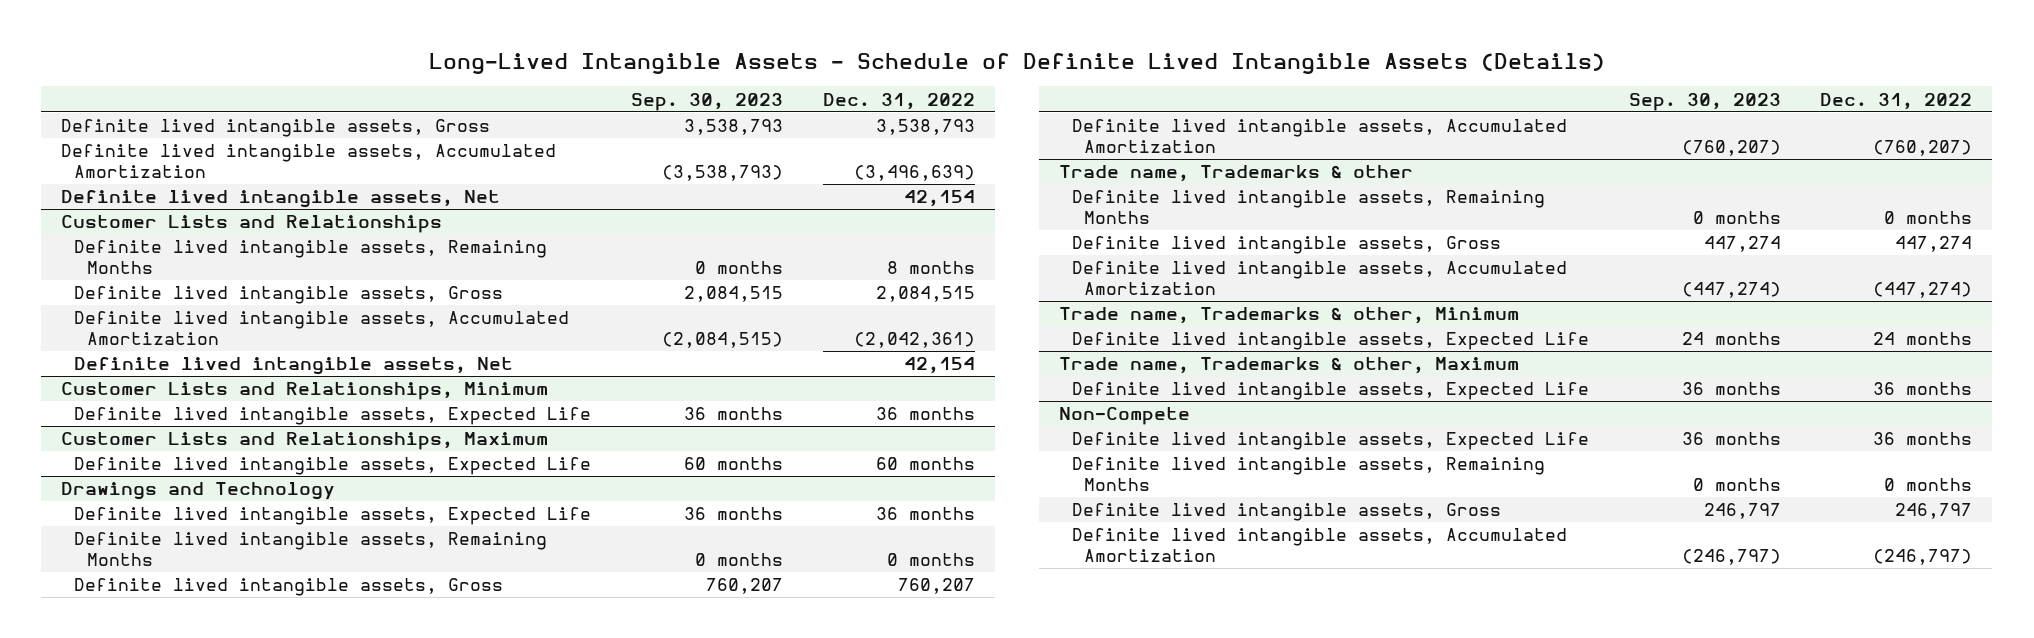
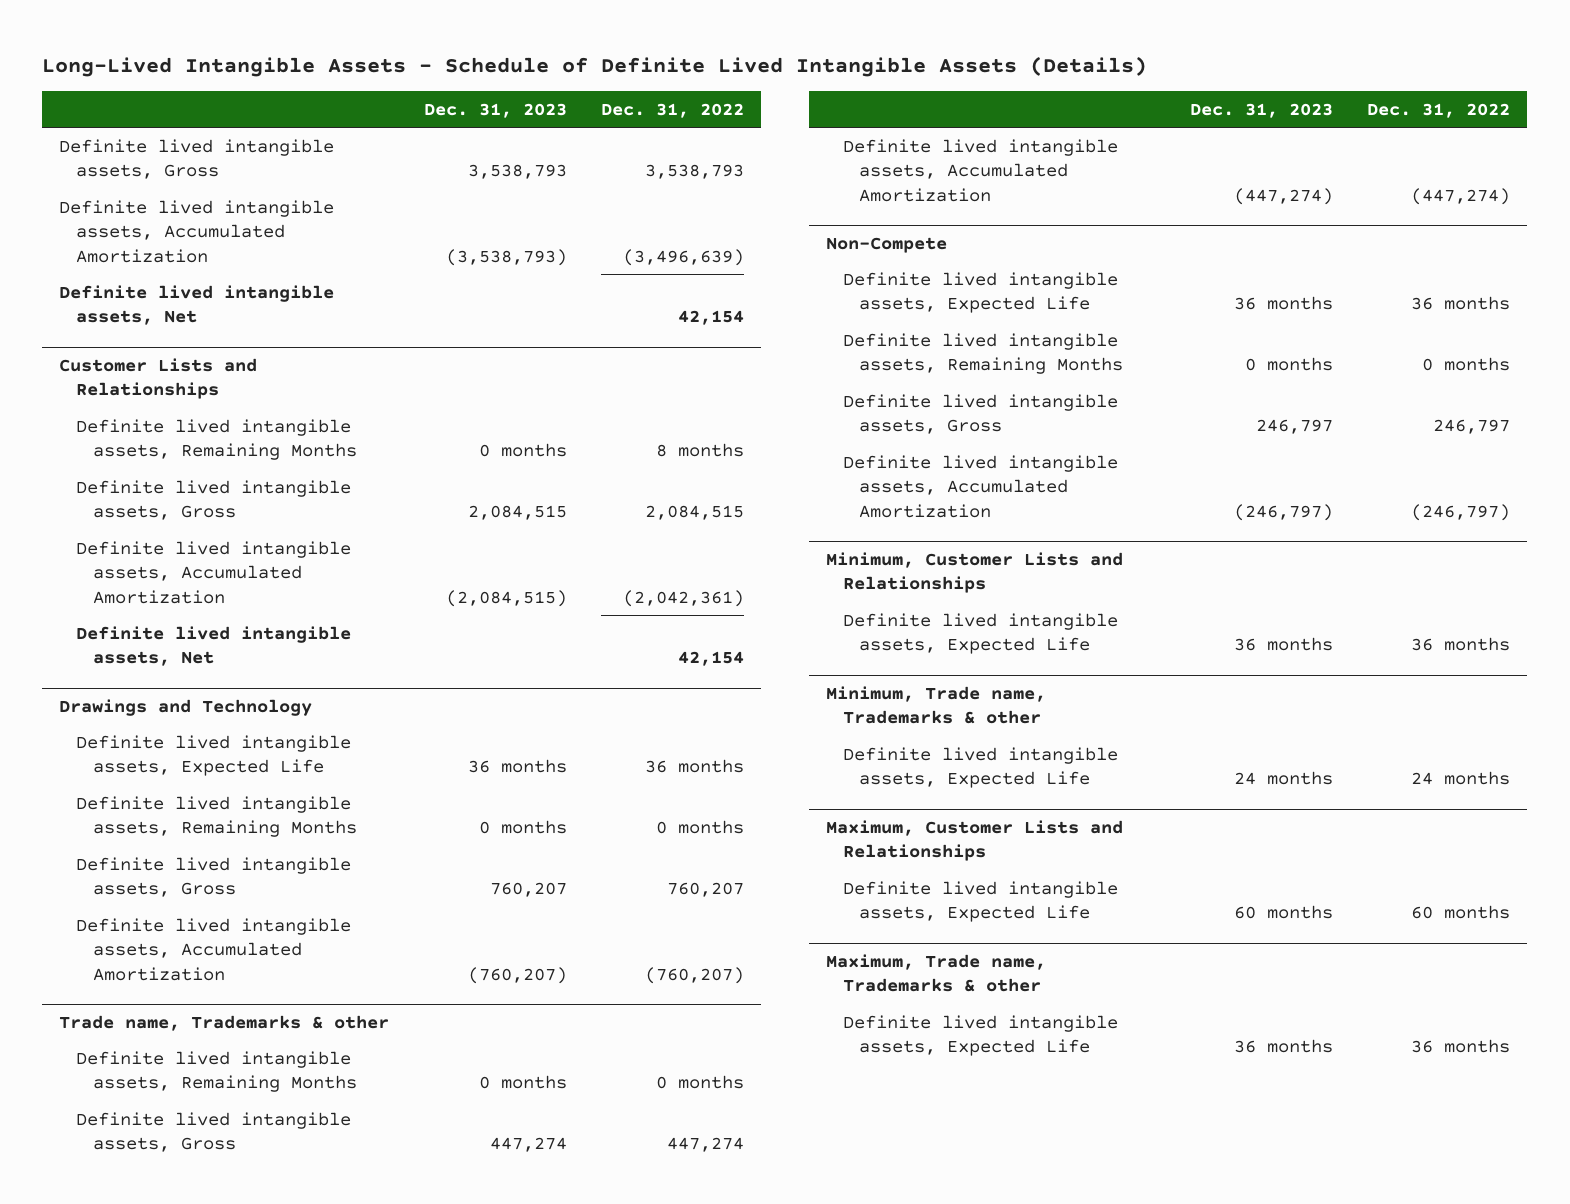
- | Sep. 30, 2023 | Dec. 31, 2022
+ | Dec. 31, 2023 | Dec. 31, 2022
- Customer Lists and Relationships, Minimum
- Definite lived intangible assets, Expected Life | 36 months | 36 months
- Customer Lists and Relationships, Maximum
- Definite lived intangible assets, Expected Life | 60 months | 60 months
- Trade name, Trademarks & other, Minimum
- Definite lived intangible assets, Expected Life | 24 months | 24 months
- Trade name, Trademarks & other, Maximum
- Definite lived intangible assets, Expected Life | 36 months | 36 months
+ Minimum, Customer Lists and Relationships
+ Definite lived intangible assets, Expected Life | 36 months | 36 months
+ Minimum, Trade name, Trademarks & other
+ Definite lived intangible assets, Expected Life | 24 months | 24 months
+ Maximum, Customer Lists and Relationships
+ Definite lived intangible assets, Expected Life | 60 months | 60 months
+ Maximum, Trade name, Trademarks & other
+ Definite lived intangible assets, Expected Life | 36 months | 36 months

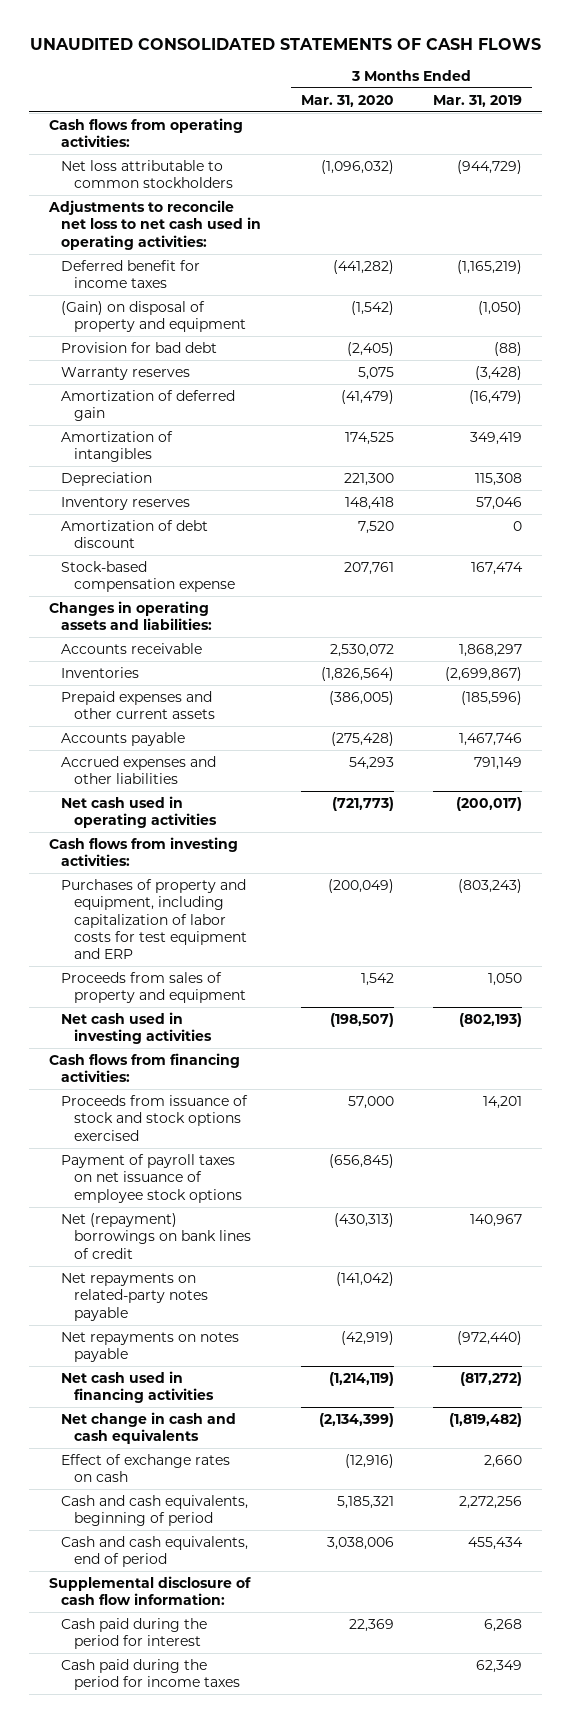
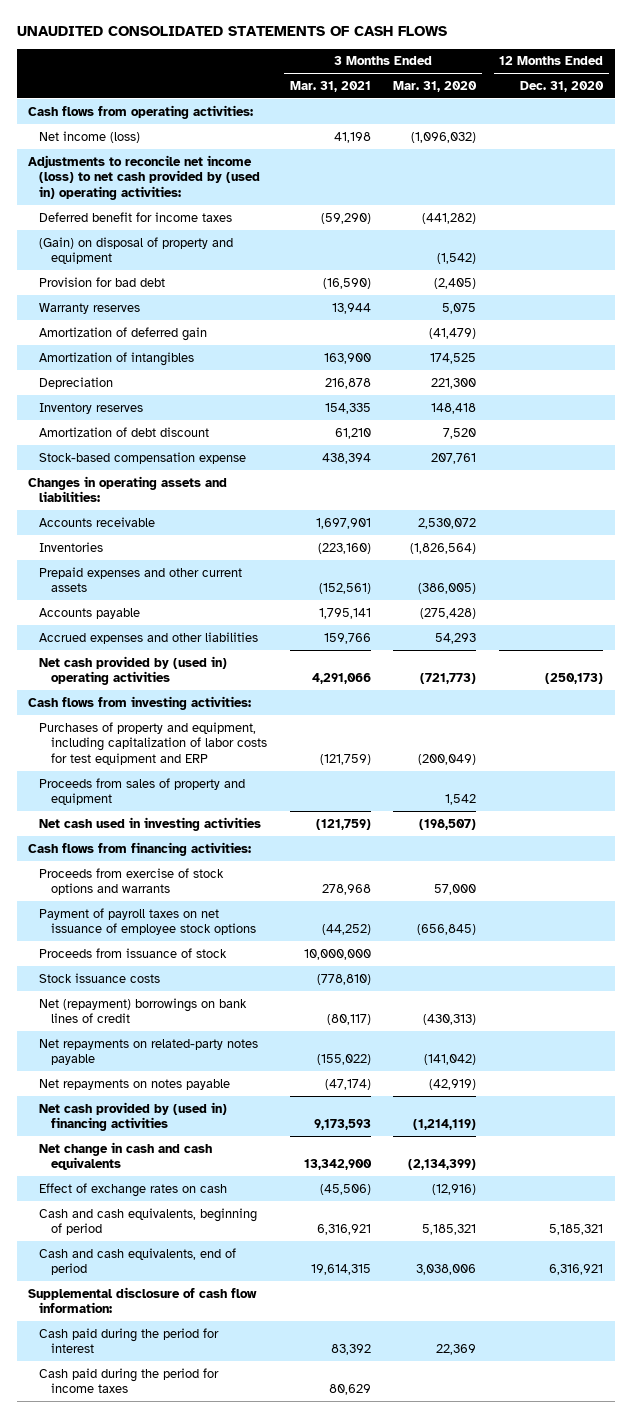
- | 3 Months Ended Mar. 31, 2020 | 3 Months Ended Mar. 31, 2019
+ | 3 Months Ended Mar. 31, 2021 | 3 Months Ended Mar. 31, 2020 | 12 Months Ended Dec. 31, 2020
- Net loss attributable to common stockholders | (1,096,032) | (944,729)
- Adjustments to reconcile net loss to net cash used in operating activities:
+ Net income (loss) | 41,198 | (1,096,032) |
+ Adjustments to reconcile net income (loss) to net cash provided by (used in) operating activities:
- Net cash used in operating activities | (721,773) | (200,017)
+ Net cash provided by (used in) operating activities | 4,291,066 | (721,773) | (250,173)
- Proceeds from issuance of stock and stock options exercised | 57,000 | 14,201
+ Proceeds from exercise of stock options and warrants | 278,968 | 57,000 |
+ Proceeds from issuance of stock | 10,000,000 | |
+ Stock issuance costs | (778,810) | |
- Net cash used in financing activities | (1,214,119) | (817,272)
+ Net cash provided by (used in) financing activities | 9,173,593 | (1,214,119) |

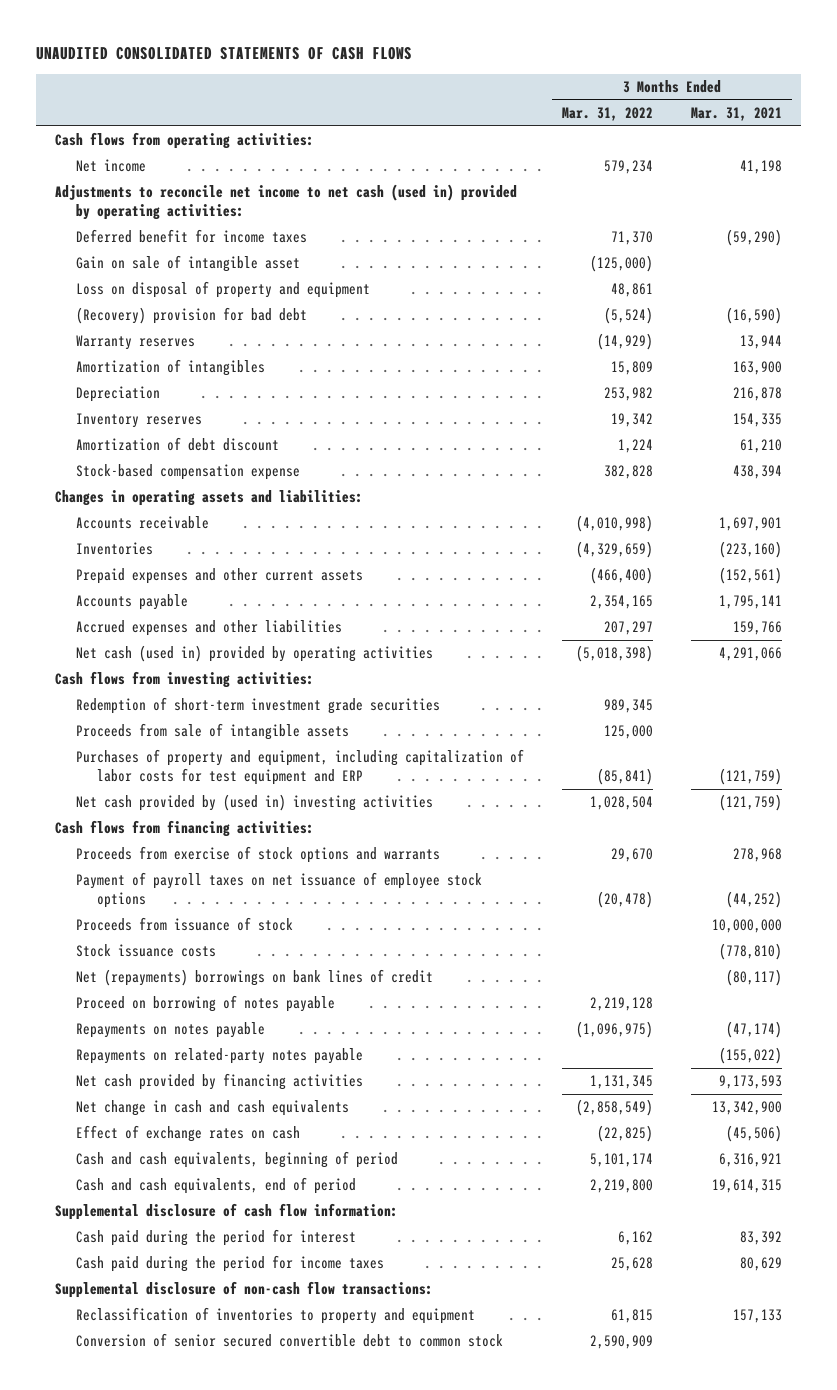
- | 3 Months Ended Mar. 31, 2021 | 3 Months Ended Mar. 31, 2020 | 12 Months Ended Dec. 31, 2020
+ | 3 Months Ended Mar. 31, 2022 | 3 Months Ended Mar. 31, 2021
- Net income (loss) | 41,198 | (1,096,032) |
- Adjustments to reconcile net income (loss) to net cash provided by (used in) operating activities:
+ Net income | 579,234 | 41,198
+ Adjustments to reconcile net income to net cash (used in) provided by operating activities:
- (Gain) on disposal of property and equipment | | (1,542) |
- Provision for bad debt | (16,590) | (2,405) |
+ Gain on sale of intangible asset | (125,000) |
+ Loss on disposal of property and equipment | 48,861 |
+ (Recovery) provision for bad debt | (5,524) | (16,590)
- Amortization of deferred gain | | (41,479) |
- Net cash provided by (used in) operating activities | 4,291,066 | (721,773) | (250,173)
+ Net cash (used in) provided by operating activities | (5,018,398) | 4,291,066
+ Redemption of short-term investment grade securities | 989,345 |
+ Proceeds from sale of intangible assets | 125,000 |
- Proceeds from sales of property and equipment | | 1,542 |
- Net cash used in investing activities | (121,759) | (198,507) |
+ Net cash provided by (used in) investing activities | 1,028,504 | (121,759)
- Net (repayment) borrowings on bank lines of credit | (80,117) | (430,313) |
- Net repayments on related-party notes payable | (155,022) | (141,042) |
- Net repayments on notes payable | (47,174) | (42,919) |
- Net cash provided by (used in) financing activities | 9,173,593 | (1,214,119) |
+ Net (repayments) borrowings on bank lines of credit | | (80,117)
+ Proceed on borrowing of notes payable | 2,219,128 |
+ Repayments on notes payable | (1,096,975) | (47,174)
+ Repayments on related-party notes payable | | (155,022)
+ Net cash provided by financing activities | 1,131,345 | 9,173,593
+ Supplemental disclosure of non-cash flow transactions:
+ Reclassification of inventories to property and equipment | 61,815 | 157,133
+ Conversion of senior secured convertible debt to common stock | 2,590,909 |

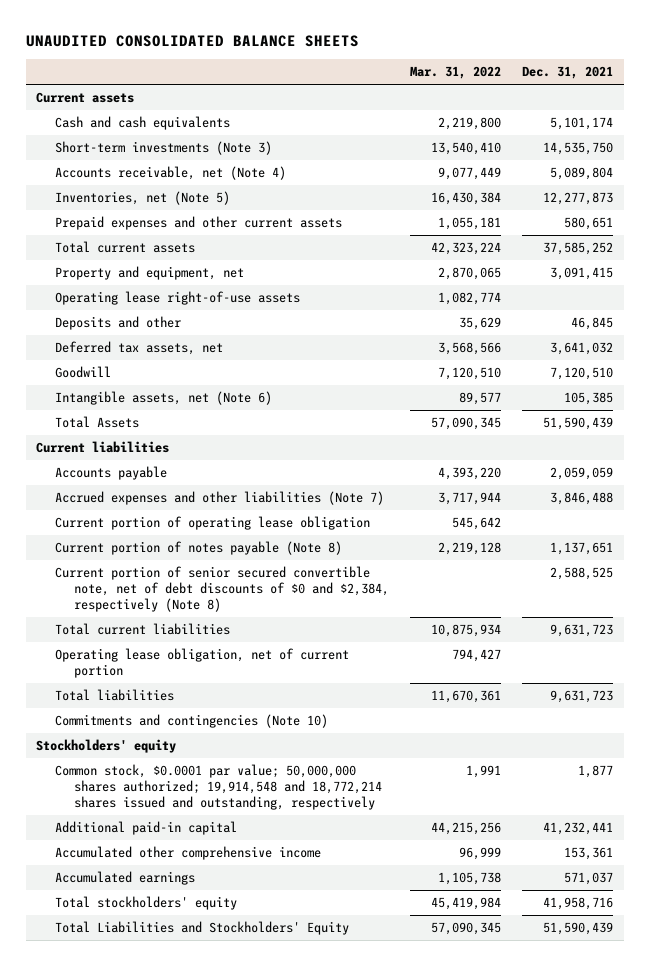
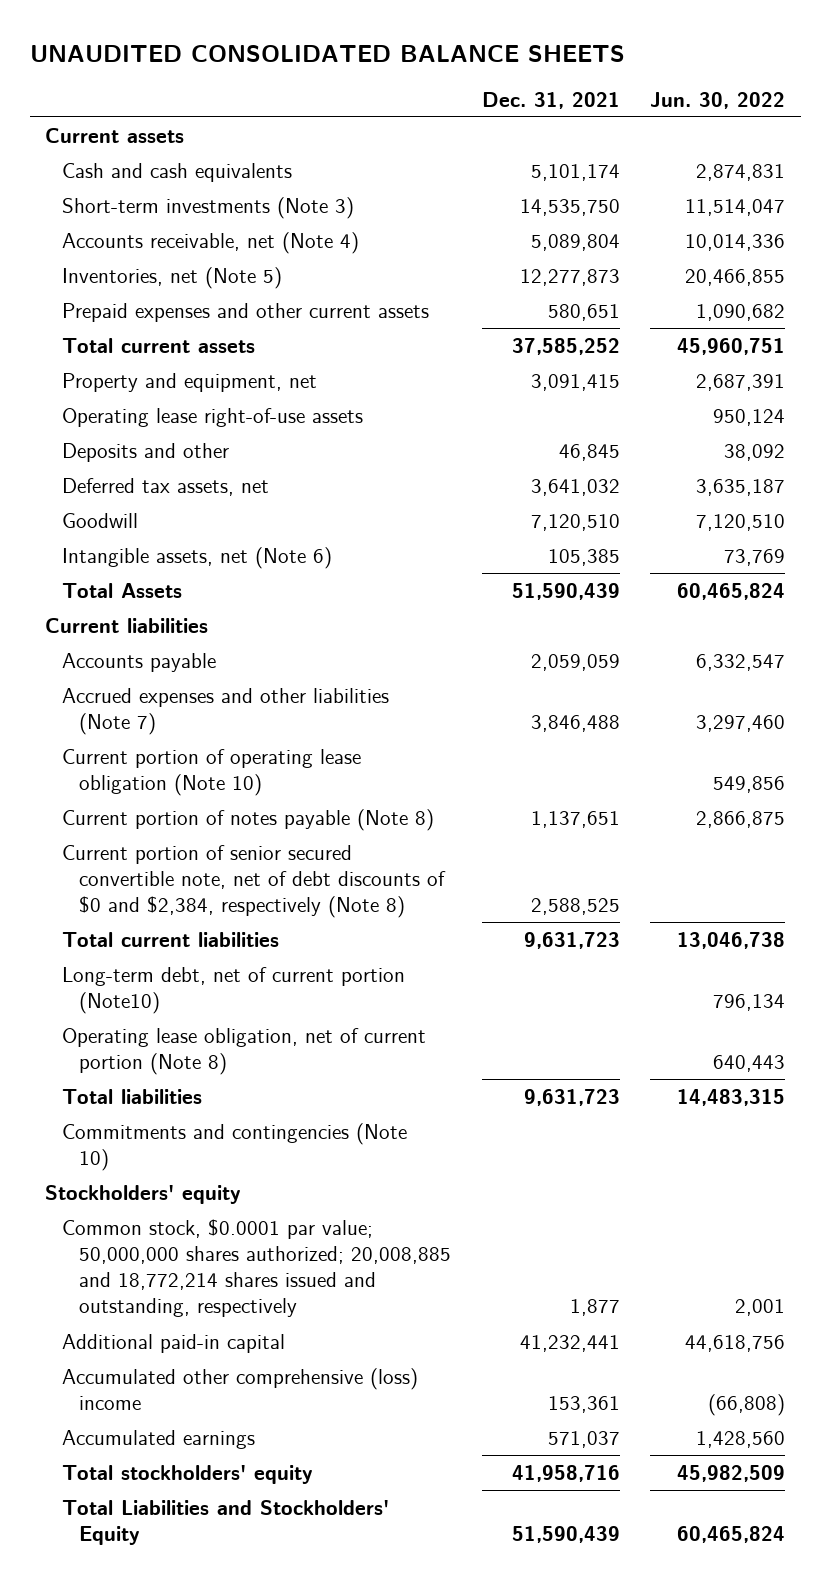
- | Mar. 31, 2022 | Dec. 31, 2021
+ | Dec. 31, 2021 | Jun. 30, 2022
- Current portion of operating lease obligation | 545,642 |
+ Current portion of operating lease obligation (Note 10) | | 549,856
- Operating lease obligation, net of current portion | 794,427 |
+ Long-term debt, net of current portion (Note10) | | 796,134
+ Operating lease obligation, net of current portion (Note 8) | | 640,443
- Common stock, $0.0001 par value; 50,000,000 shares authorized; 19,914,548 and 18,772,214 shares issued and outstanding, respectively | 1,991 | 1,877
+ Common stock, $0.0001 par value; 50,000,000 shares authorized; 20,008,885 and 18,772,214 shares issued and outstanding, respectively | 1,877 | 2,001
- Accumulated other comprehensive income | 96,999 | 153,361
+ Accumulated other comprehensive (loss) income | 153,361 | (66,808)

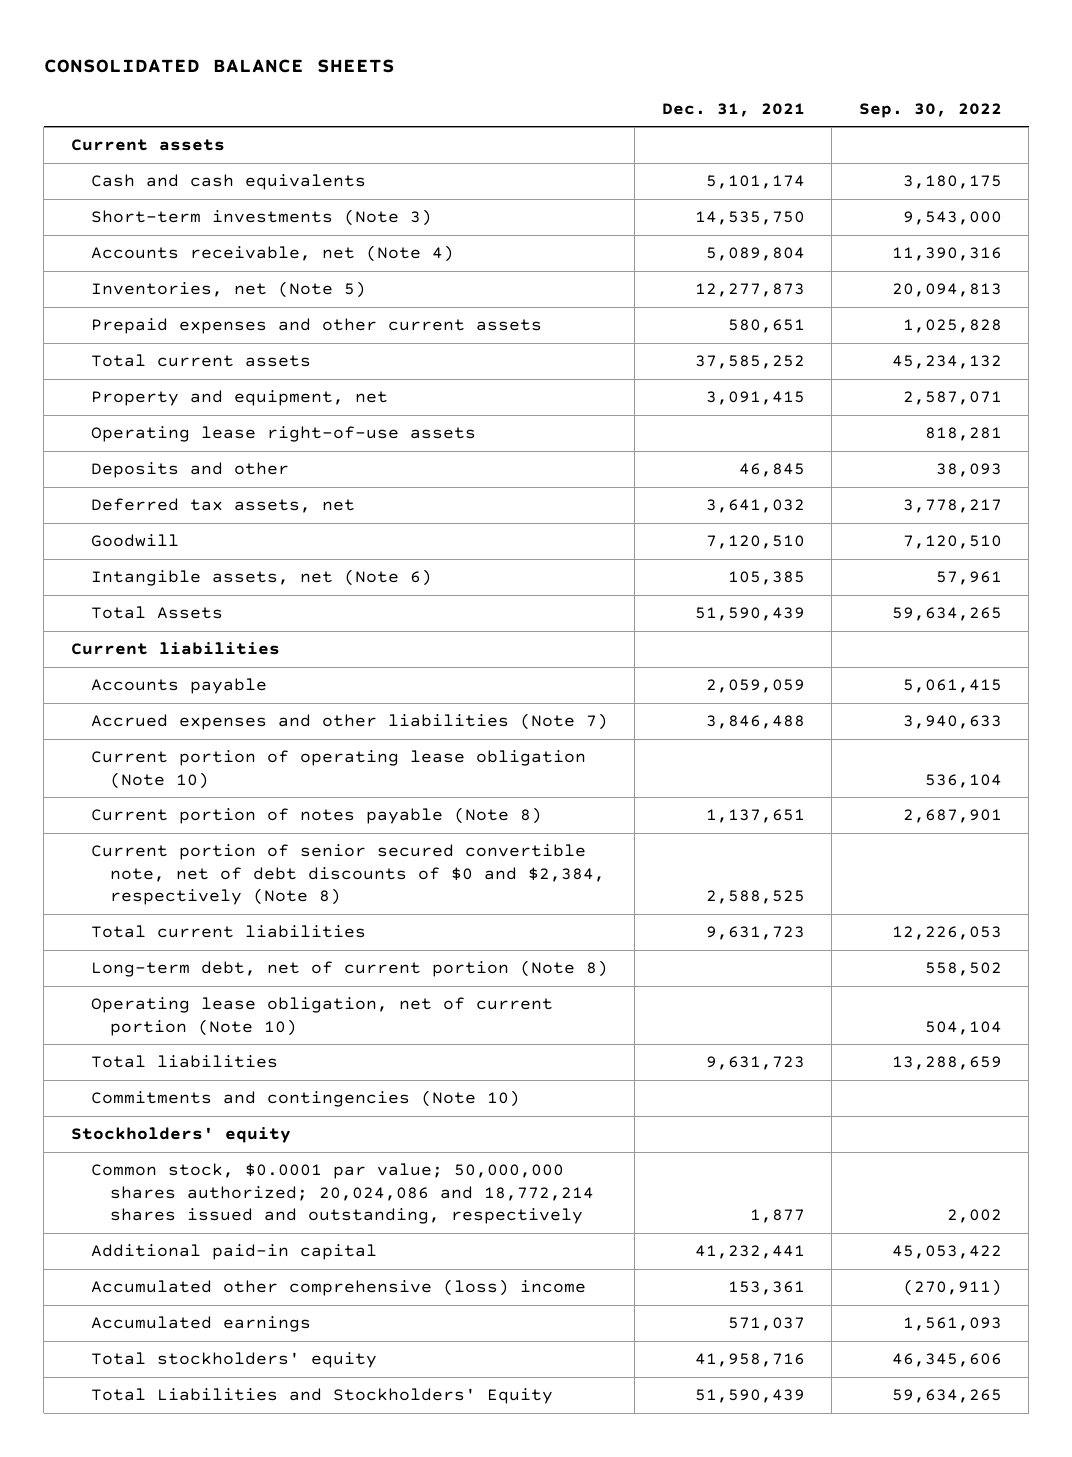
- UNAUDITED CONSOLIDATED BALANCE SHEETS
+ CONSOLIDATED BALANCE SHEETS
- | Dec. 31, 2021 | Jun. 30, 2022
+ | Dec. 31, 2021 | Sep. 30, 2022
- Long-term debt, net of current portion (Note10) | | 796,134
- Operating lease obligation, net of current portion (Note 8) | | 640,443
+ Long-term debt, net of current portion (Note 8) | | 558,502
+ Operating lease obligation, net of current portion (Note 10) | | 504,104
- Common stock, $0.0001 par value; 50,000,000 shares authorized; 20,008,885 and 18,772,214 shares issued and outstanding, respectively | 1,877 | 2,001
+ Common stock, $0.0001 par value; 50,000,000 shares authorized; 20,024,086 and 18,772,214 shares issued and outstanding, respectively | 1,877 | 2,002

